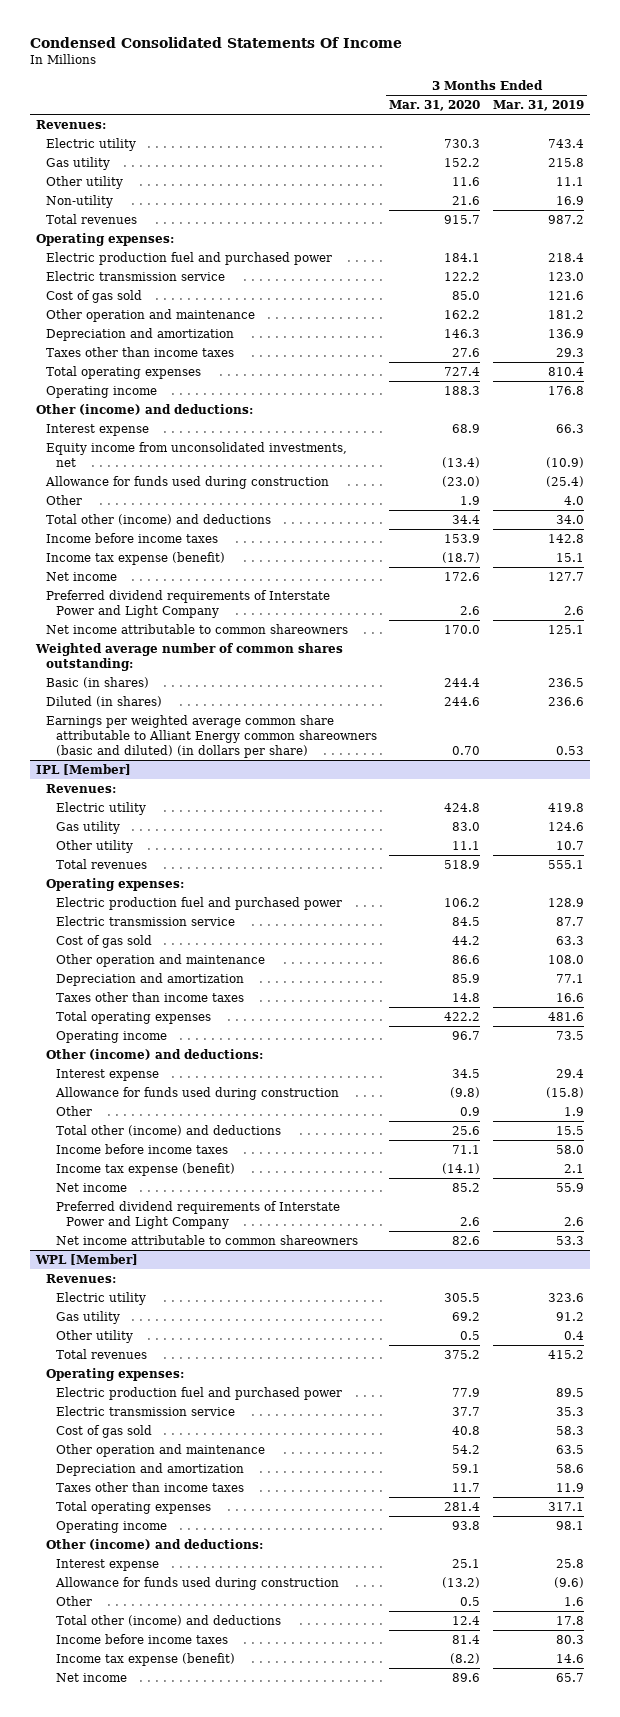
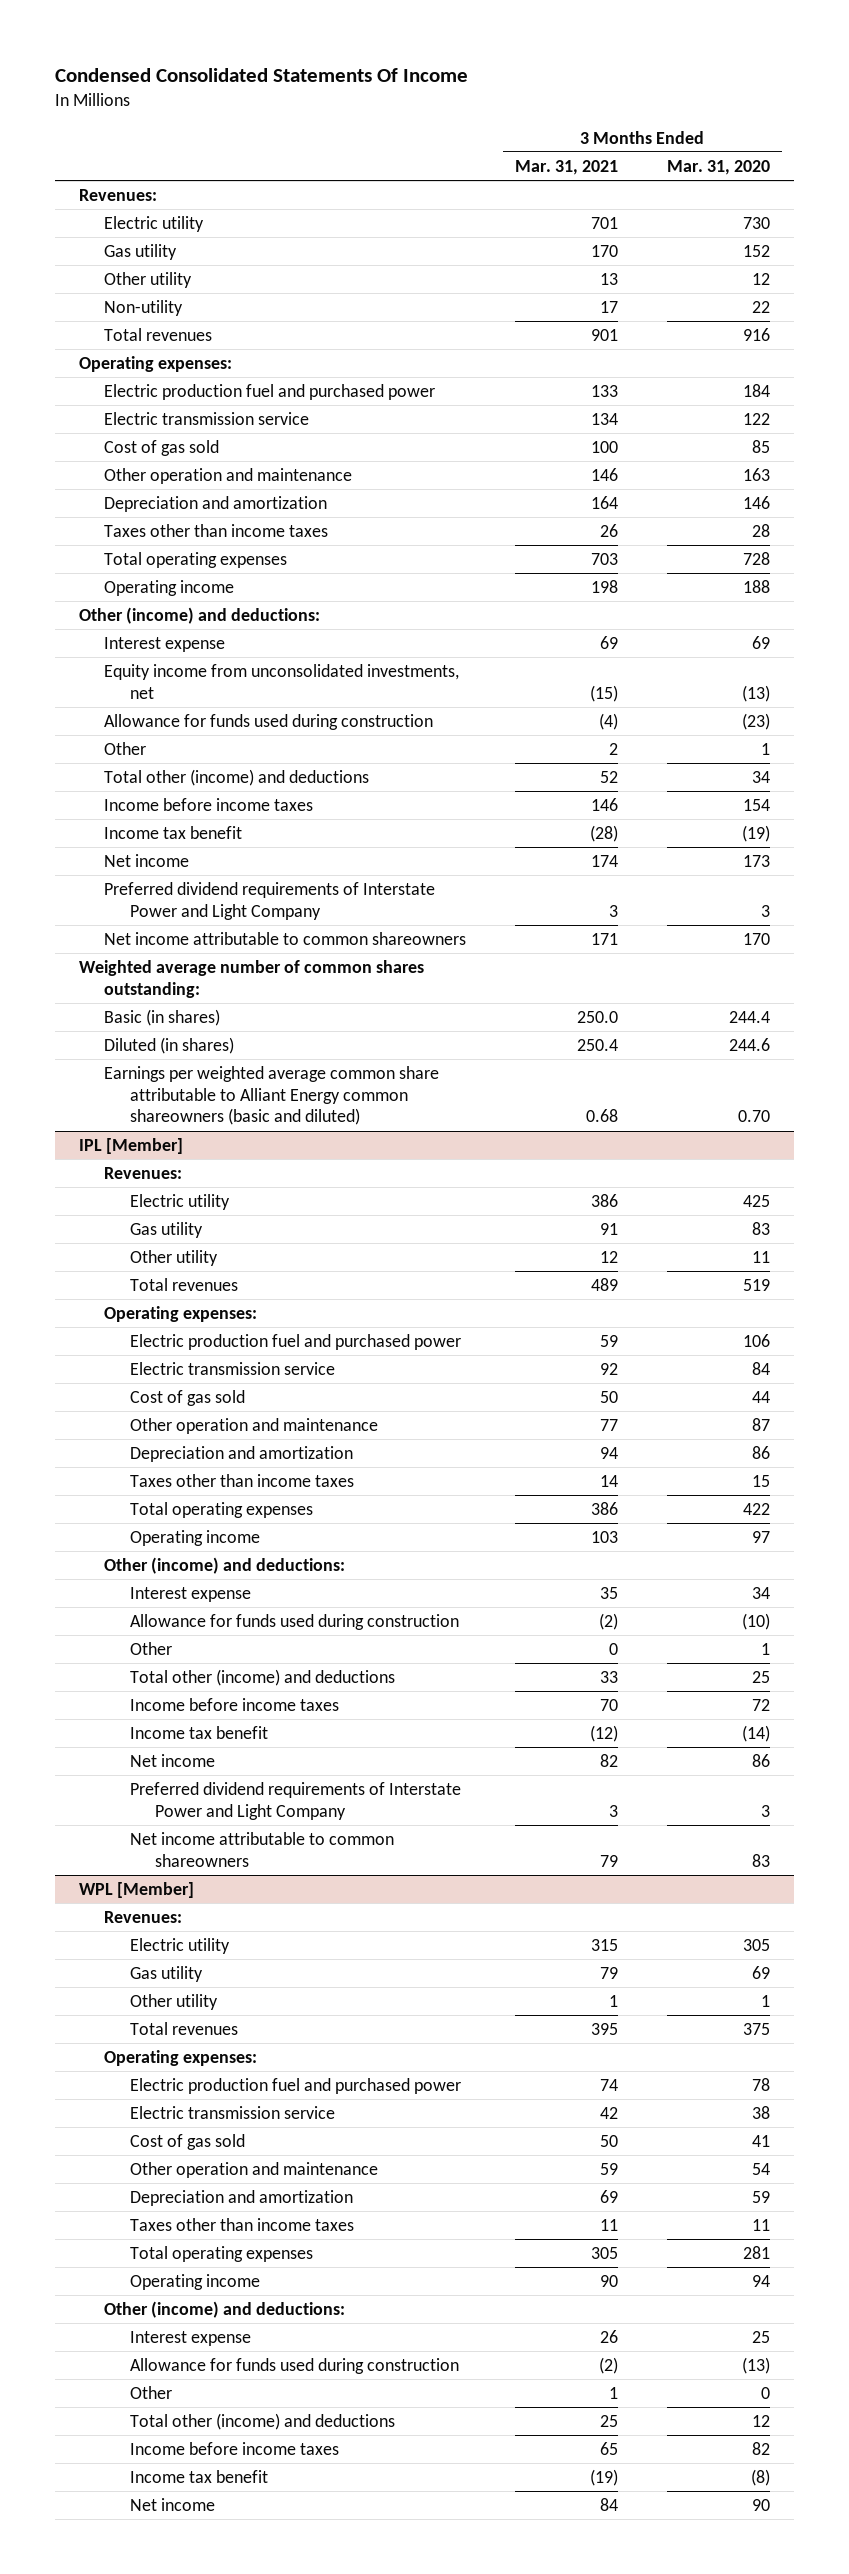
- | 3 Months Ended Mar. 31, 2020 | 3 Months Ended Mar. 31, 2019
+ | 3 Months Ended Mar. 31, 2021 | 3 Months Ended Mar. 31, 2020
- Electric utility | 730.3 | 743.4
- Gas utility | 152.2 | 215.8
- Other utility | 11.6 | 11.1
- Non-utility | 21.6 | 16.9
- Total revenues | 915.7 | 987.2
+ Electric utility | 701 | 730
+ Gas utility | 170 | 152
+ Other utility | 13 | 12
+ Non-utility | 17 | 22
+ Total revenues | 901 | 916
- Electric production fuel and purchased power | 184.1 | 218.4
- Electric transmission service | 122.2 | 123.0
- Cost of gas sold | 85.0 | 121.6
- Other operation and maintenance | 162.2 | 181.2
- Depreciation and amortization | 146.3 | 136.9
- Taxes other than income taxes | 27.6 | 29.3
- Total operating expenses | 727.4 | 810.4
- Operating income | 188.3 | 176.8
+ Electric production fuel and purchased power | 133 | 184
+ Electric transmission service | 134 | 122
+ Cost of gas sold | 100 | 85
+ Other operation and maintenance | 146 | 163
+ Depreciation and amortization | 164 | 146
+ Taxes other than income taxes | 26 | 28
+ Total operating expenses | 703 | 728
+ Operating income | 198 | 188
- Interest expense | 68.9 | 66.3
- Equity income from unconsolidated investments, net | (13.4) | (10.9)
- Allowance for funds used during construction | (23.0) | (25.4)
- Other | 1.9 | 4.0
- Total other (income) and deductions | 34.4 | 34.0
- Income before income taxes | 153.9 | 142.8
- Income tax expense (benefit) | (18.7) | 15.1
- Net income | 172.6 | 127.7
- Preferred dividend requirements of Interstate Power and Light Company | 2.6 | 2.6
- Net income attributable to common shareowners | 170.0 | 125.1
+ Interest expense | 69 | 69
+ Equity income from unconsolidated investments, net | (15) | (13)
+ Allowance for funds used during construction | (4) | (23)
+ Other | 2 | 1
+ Total other (income) and deductions | 52 | 34
+ Income before income taxes | 146 | 154
+ Income tax benefit | (28) | (19)
+ Net income | 174 | 173
+ Preferred dividend requirements of Interstate Power and Light Company | 3 | 3
+ Net income attributable to common shareowners | 171 | 170
- Earnings per weighted average common share attributable to Alliant Energy common shareowners (basic and diluted) (in dollars per share) | 0.70 | 0.53
+ Earnings per weighted average common share attributable to Alliant Energy common shareowners (basic and diluted) | 0.68 | 0.70
@ IPL [Member]
- Electric utility | 424.8 | 419.8
- Gas utility | 83.0 | 124.6
- Other utility | 11.1 | 10.7
- Total revenues | 518.9 | 555.1
+ Electric utility | 386 | 425
+ Gas utility | 91 | 83
+ Other utility | 12 | 11
+ Total revenues | 489 | 519
- Electric production fuel and purchased power | 106.2 | 128.9
- Electric transmission service | 84.5 | 87.7
- Cost of gas sold | 44.2 | 63.3
- Other operation and maintenance | 86.6 | 108.0
- Depreciation and amortization | 85.9 | 77.1
- Taxes other than income taxes | 14.8 | 16.6
- Total operating expenses | 422.2 | 481.6
- Operating income | 96.7 | 73.5
+ Electric production fuel and purchased power | 59 | 106
+ Electric transmission service | 92 | 84
+ Cost of gas sold | 50 | 44
+ Other operation and maintenance | 77 | 87
+ Depreciation and amortization | 94 | 86
+ Taxes other than income taxes | 14 | 15
+ Total operating expenses | 386 | 422
+ Operating income | 103 | 97
- Interest expense | 34.5 | 29.4
- Allowance for funds used during construction | (9.8) | (15.8)
- Other | 0.9 | 1.9
- Total other (income) and deductions | 25.6 | 15.5
- Income before income taxes | 71.1 | 58.0
- Income tax expense (benefit) | (14.1) | 2.1
- Net income | 85.2 | 55.9
- Preferred dividend requirements of Interstate Power and Light Company | 2.6 | 2.6
- Net income attributable to common shareowners | 82.6 | 53.3
+ Interest expense | 35 | 34
+ Allowance for funds used during construction | (2) | (10)
+ Other | 0 | 1
+ Total other (income) and deductions | 33 | 25
+ Income before income taxes | 70 | 72
+ Income tax benefit | (12) | (14)
+ Net income | 82 | 86
+ Preferred dividend requirements of Interstate Power and Light Company | 3 | 3
+ Net income attributable to common shareowners | 79 | 83
@ WPL [Member]
- Electric utility | 305.5 | 323.6
- Gas utility | 69.2 | 91.2
- Other utility | 0.5 | 0.4
- Total revenues | 375.2 | 415.2
+ Electric utility | 315 | 305
+ Gas utility | 79 | 69
+ Other utility | 1 | 1
+ Total revenues | 395 | 375
- Electric production fuel and purchased power | 77.9 | 89.5
- Electric transmission service | 37.7 | 35.3
- Cost of gas sold | 40.8 | 58.3
- Other operation and maintenance | 54.2 | 63.5
- Depreciation and amortization | 59.1 | 58.6
- Taxes other than income taxes | 11.7 | 11.9
- Total operating expenses | 281.4 | 317.1
- Operating income | 93.8 | 98.1
+ Electric production fuel and purchased power | 74 | 78
+ Electric transmission service | 42 | 38
+ Cost of gas sold | 50 | 41
+ Other operation and maintenance | 59 | 54
+ Depreciation and amortization | 69 | 59
+ Taxes other than income taxes | 11 | 11
+ Total operating expenses | 305 | 281
+ Operating income | 90 | 94
- Interest expense | 25.1 | 25.8
- Allowance for funds used during construction | (13.2) | (9.6)
- Other | 0.5 | 1.6
- Total other (income) and deductions | 12.4 | 17.8
- Income before income taxes | 81.4 | 80.3
- Income tax expense (benefit) | (8.2) | 14.6
- Net income | 89.6 | 65.7
+ Interest expense | 26 | 25
+ Allowance for funds used during construction | (2) | (13)
+ Other | 1 | 0
+ Total other (income) and deductions | 25 | 12
+ Income before income taxes | 65 | 82
+ Income tax benefit | (19) | (8)
+ Net income | 84 | 90

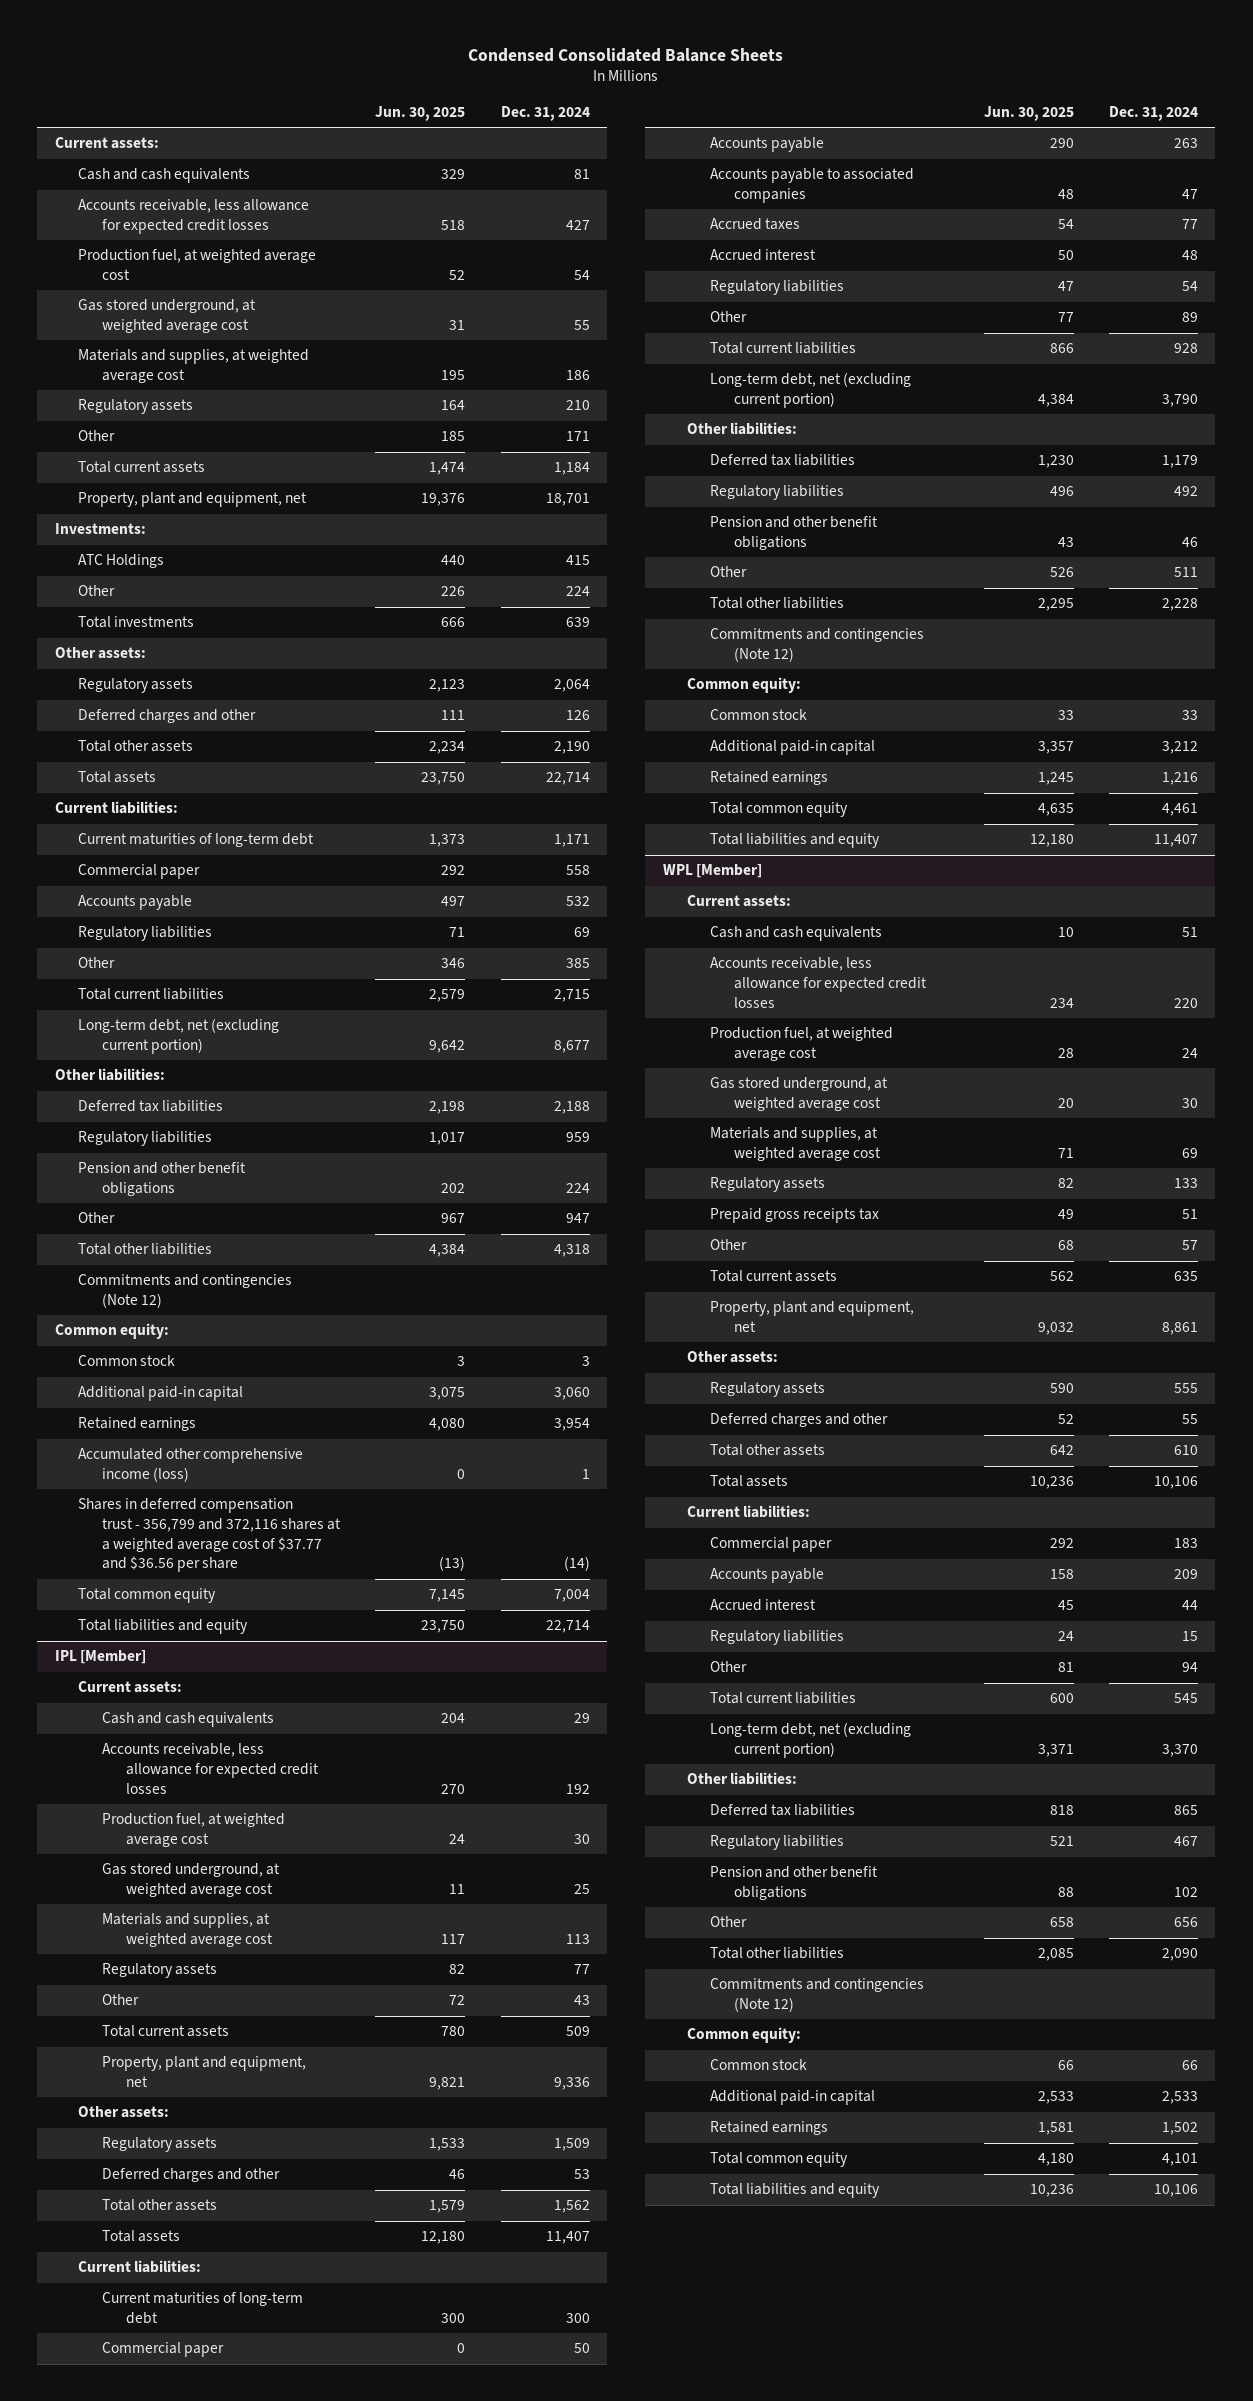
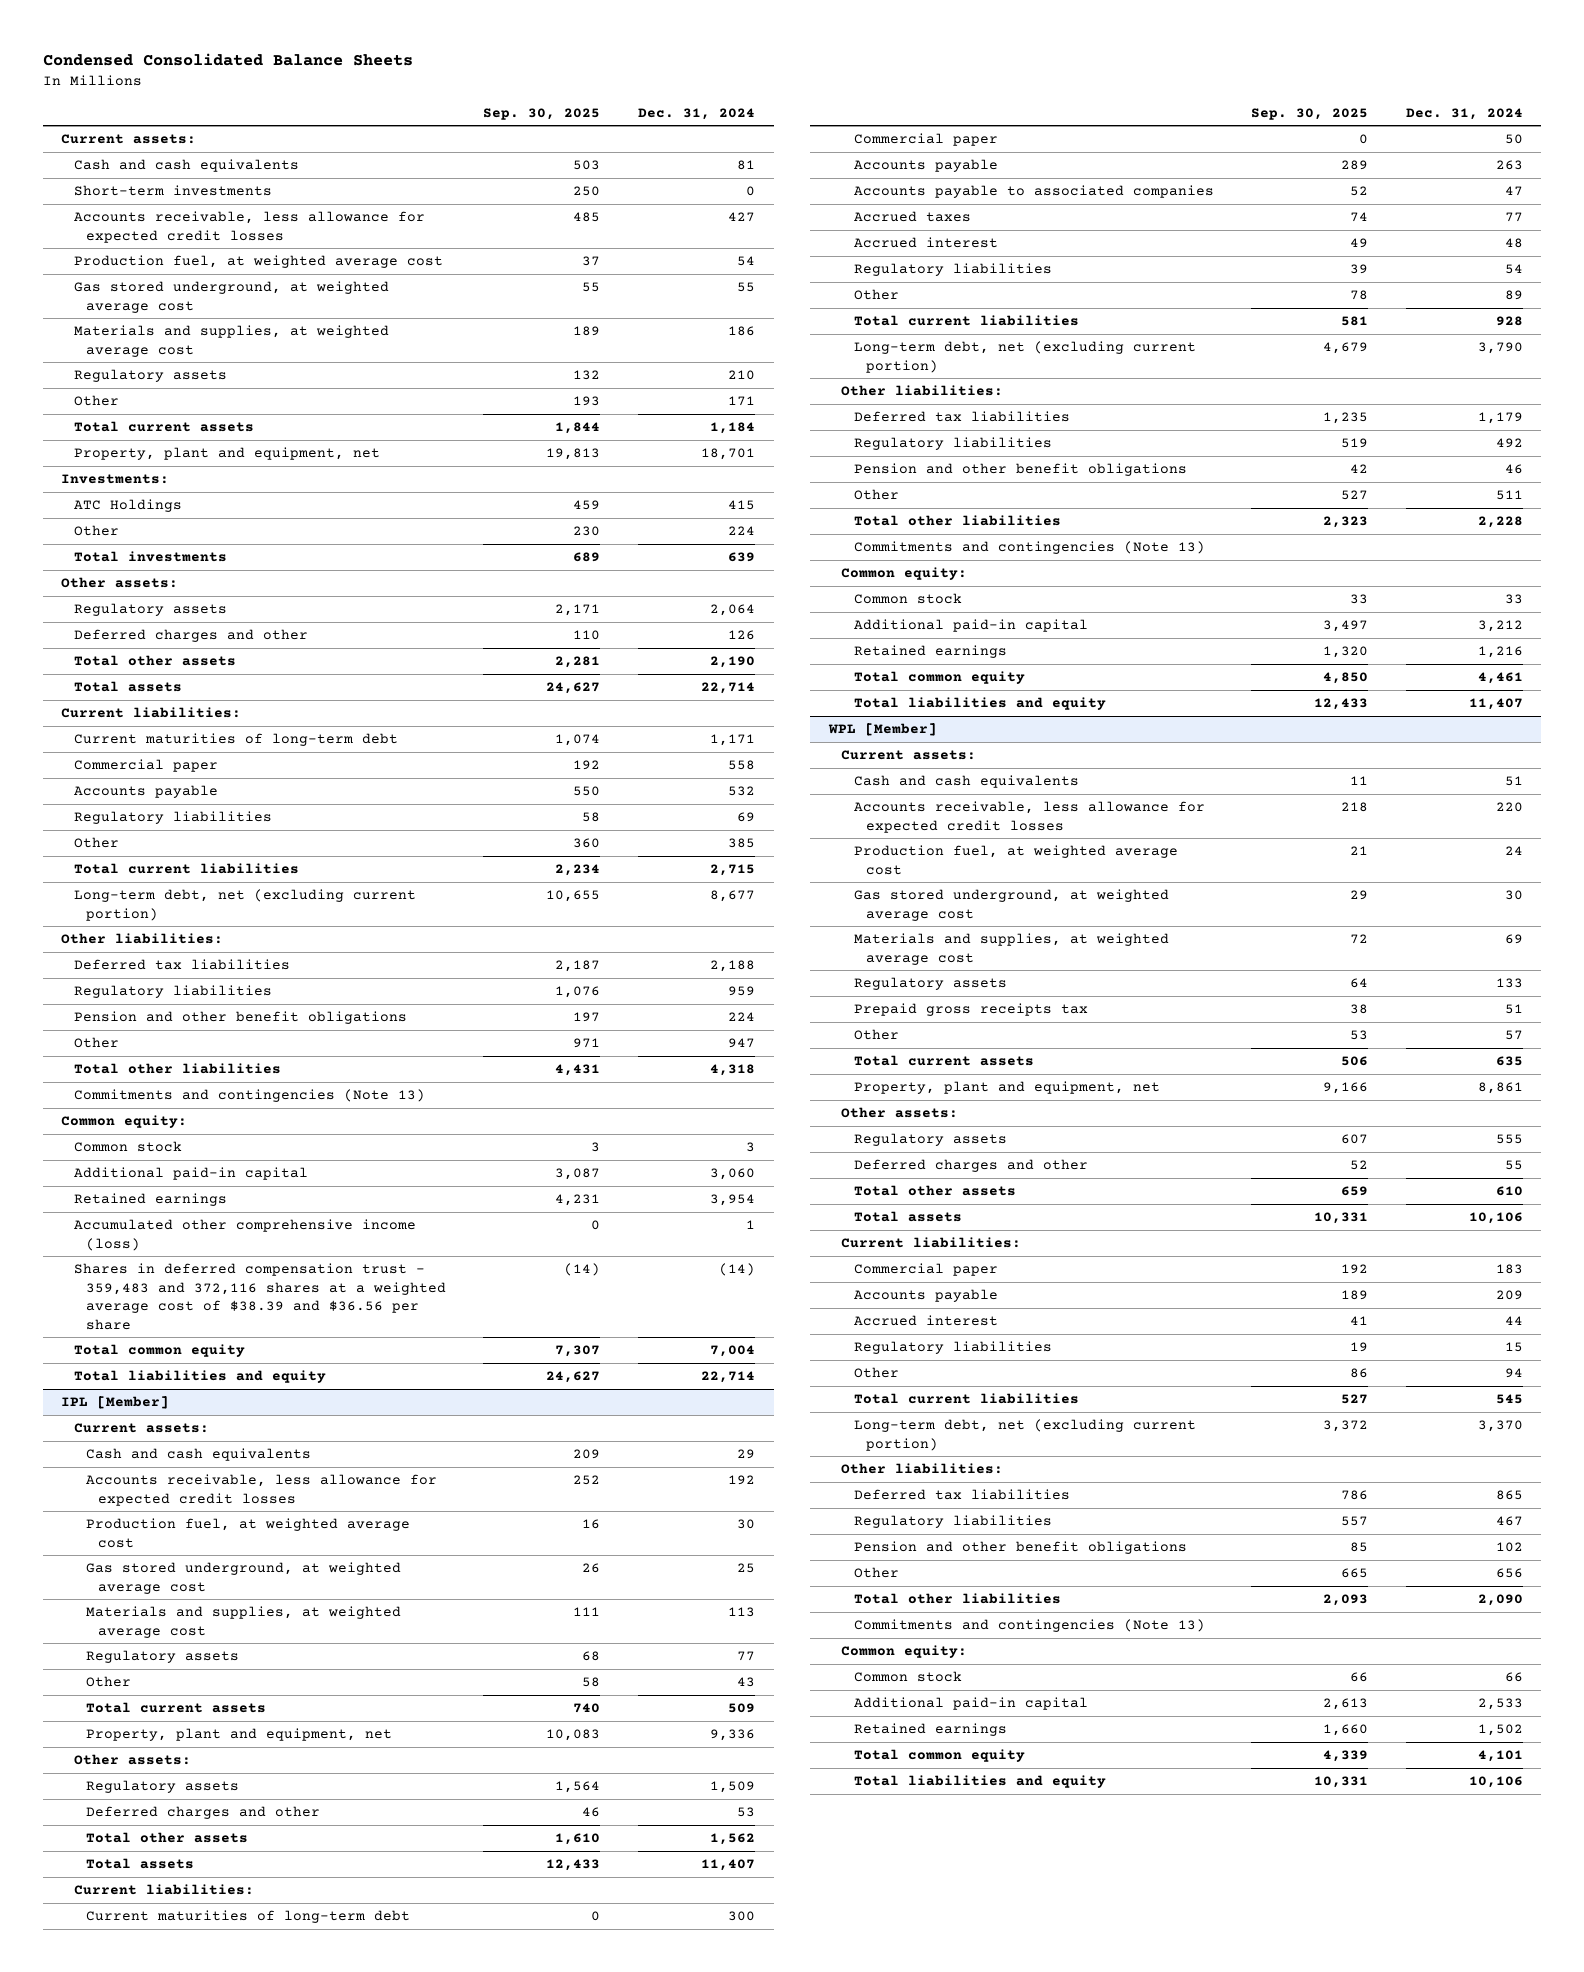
- | Jun. 30, 2025 | Dec. 31, 2024
+ | Sep. 30, 2025 | Dec. 31, 2024
+ Short-term investments | 250 | 0
- Commitments and contingencies (Note 12)
+ Commitments and contingencies (Note 13)
- Shares in deferred compensation trust - 356,799 and 372,116 shares at a weighted average cost of $37.77 and $36.56 per share | (13) | (14)
+ Shares in deferred compensation trust - 359,483 and 372,116 shares at a weighted average cost of $38.39 and $36.56 per share | (14) | (14)
@ IPL [Member]
- Commitments and contingencies (Note 12)
+ Commitments and contingencies (Note 13)
@ WPL [Member]
- Commitments and contingencies (Note 12)
+ Commitments and contingencies (Note 13)

